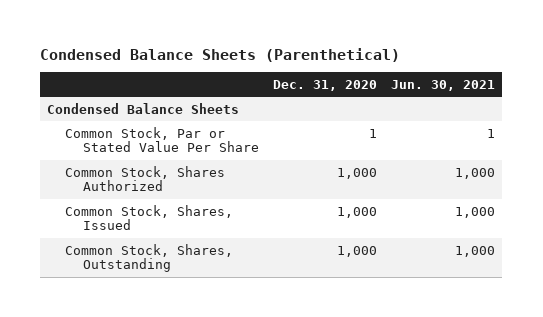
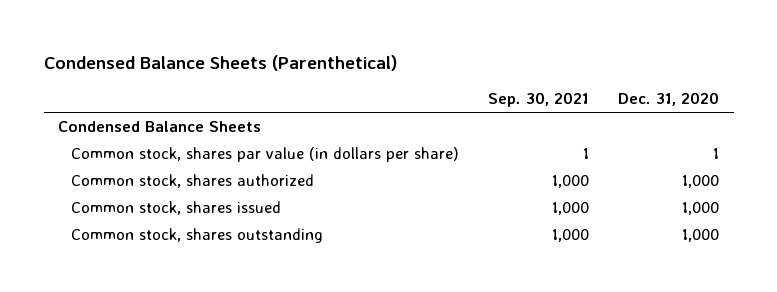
- | Dec. 31, 2020 | Jun. 30, 2021
+ | Sep. 30, 2021 | Dec. 31, 2020
- Common Stock, Par or Stated Value Per Share | 1 | 1
- Common Stock, Shares Authorized | 1,000 | 1,000
- Common Stock, Shares, Issued | 1,000 | 1,000
- Common Stock, Shares, Outstanding | 1,000 | 1,000
+ Common stock, shares par value (in dollars per share) | 1 | 1
+ Common stock, shares authorized | 1,000 | 1,000
+ Common stock, shares issued | 1,000 | 1,000
+ Common stock, shares outstanding | 1,000 | 1,000

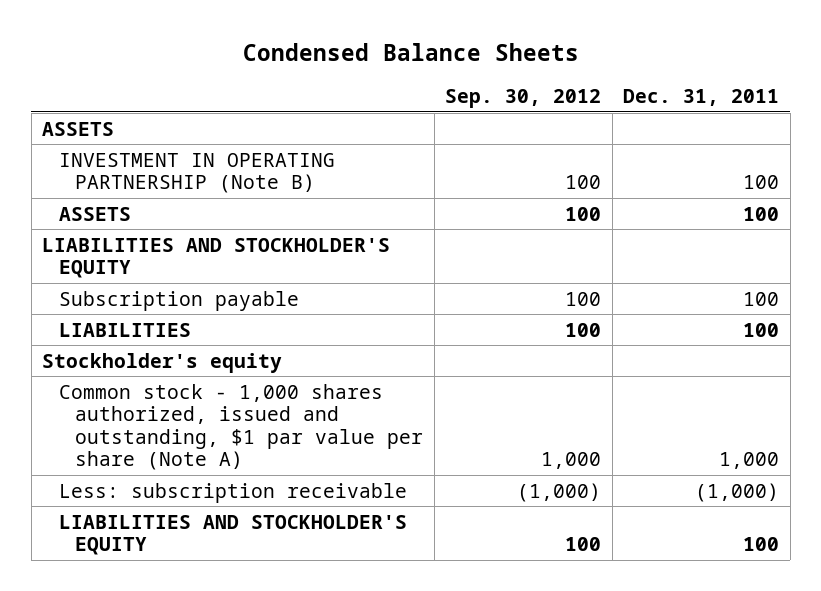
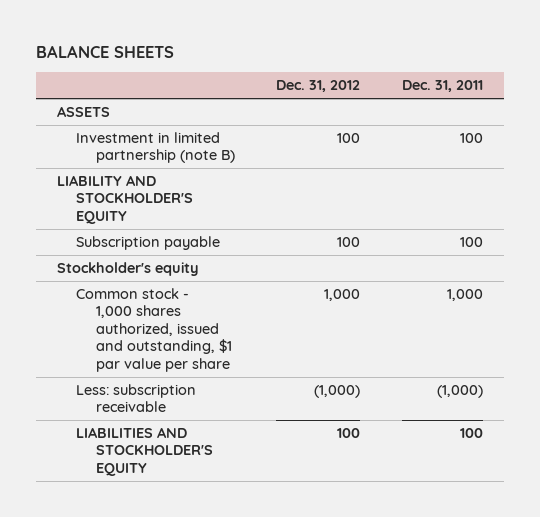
- Condensed Balance Sheets
+ BALANCE SHEETS
- | Sep. 30, 2012 | Dec. 31, 2011
+ | Dec. 31, 2012 | Dec. 31, 2011
- INVESTMENT IN OPERATING PARTNERSHIP (Note B) | 100 | 100
- ASSETS | 100 | 100
- LIABILITIES AND STOCKHOLDER'S EQUITY
+ Investment in limited partnership (note B) | 100 | 100
+ LIABILITY AND STOCKHOLDER'S EQUITY
- LIABILITIES | 100 | 100
- Common stock - 1,000 shares authorized, issued and outstanding, $1 par value per share (Note A) | 1,000 | 1,000
+ Common stock - 1,000 shares authorized, issued and outstanding, $1 par value per share | 1,000 | 1,000

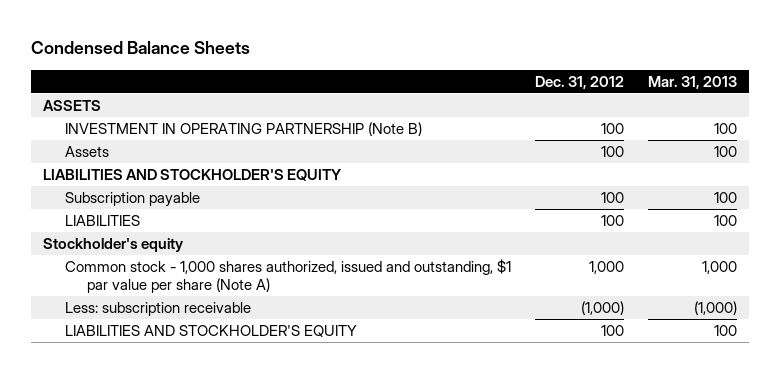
- BALANCE SHEETS
+ Condensed Balance Sheets
- | Dec. 31, 2012 | Dec. 31, 2011
+ | Dec. 31, 2012 | Mar. 31, 2013
- Investment in limited partnership (note B) | 100 | 100
- LIABILITY AND STOCKHOLDER'S EQUITY
+ INVESTMENT IN OPERATING PARTNERSHIP (Note B) | 100 | 100
+ Assets | 100 | 100
+ LIABILITIES AND STOCKHOLDER'S EQUITY
+ LIABILITIES | 100 | 100
- Common stock - 1,000 shares authorized, issued and outstanding, $1 par value per share | 1,000 | 1,000
+ Common stock - 1,000 shares authorized, issued and outstanding, $1 par value per share (Note A) | 1,000 | 1,000

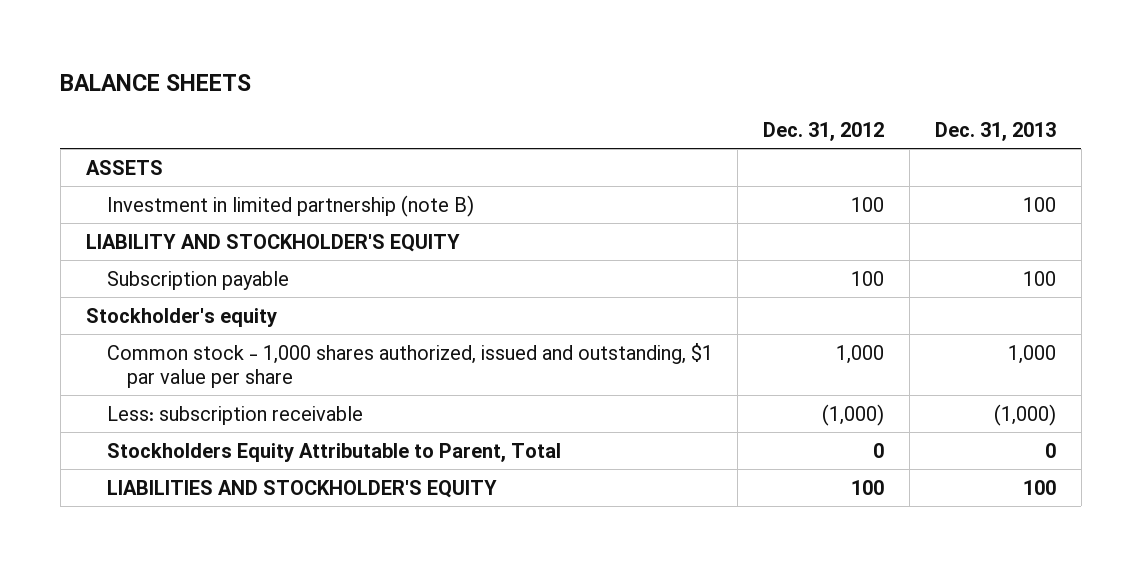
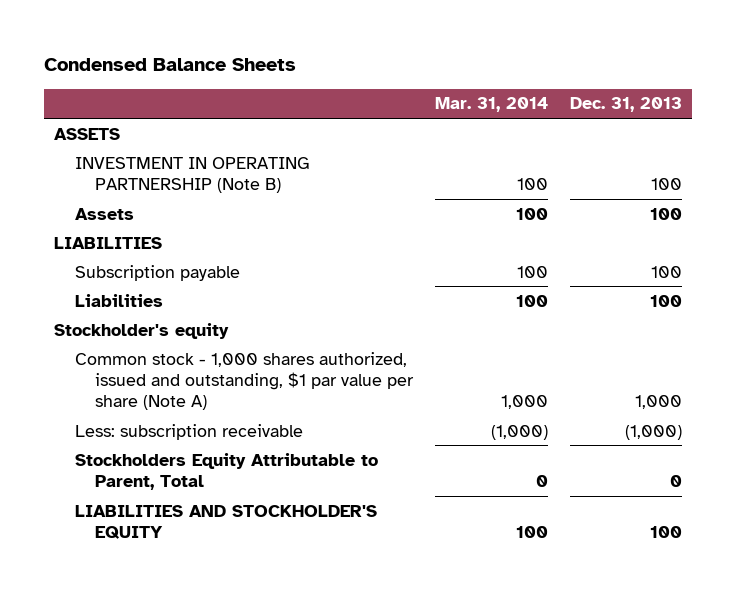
- BALANCE SHEETS
+ Condensed Balance Sheets
- | Dec. 31, 2012 | Dec. 31, 2013
+ | Mar. 31, 2014 | Dec. 31, 2013
- Investment in limited partnership (note B) | 100 | 100
- LIABILITY AND STOCKHOLDER'S EQUITY
+ INVESTMENT IN OPERATING PARTNERSHIP (Note B) | 100 | 100
+ Assets | 100 | 100
+ LIABILITIES
+ Liabilities | 100 | 100
- Common stock - 1,000 shares authorized, issued and outstanding, $1 par value per share | 1,000 | 1,000
+ Common stock - 1,000 shares authorized, issued and outstanding, $1 par value per share (Note A) | 1,000 | 1,000

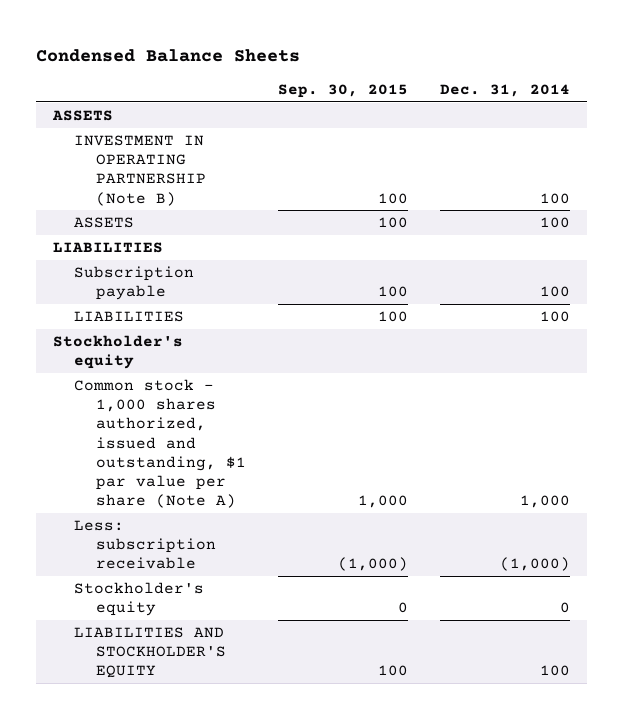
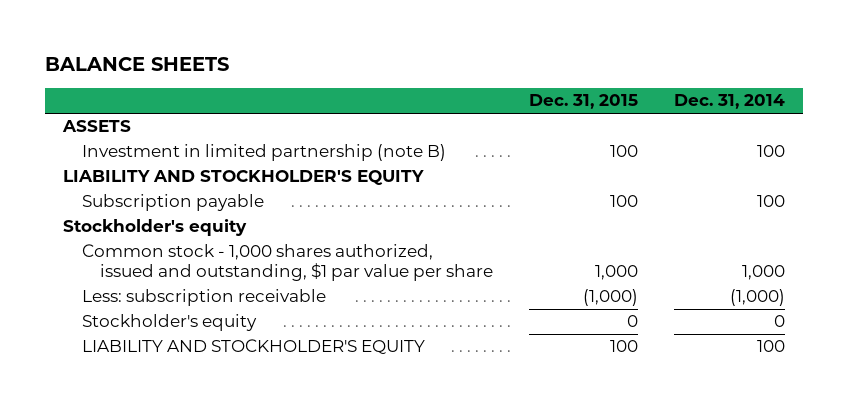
- Condensed Balance Sheets
+ BALANCE SHEETS
- | Sep. 30, 2015 | Dec. 31, 2014
+ | Dec. 31, 2015 | Dec. 31, 2014
- INVESTMENT IN OPERATING PARTNERSHIP (Note B) | 100 | 100
- ASSETS | 100 | 100
- LIABILITIES
+ Investment in limited partnership (note B) | 100 | 100
+ LIABILITY AND STOCKHOLDER'S EQUITY
- LIABILITIES | 100 | 100
- Common stock - 1,000 shares authorized, issued and outstanding, $1 par value per share (Note A) | 1,000 | 1,000
+ Common stock - 1,000 shares authorized, issued and outstanding, $1 par value per share | 1,000 | 1,000
- LIABILITIES AND STOCKHOLDER'S EQUITY | 100 | 100
+ LIABILITY AND STOCKHOLDER'S EQUITY | 100 | 100

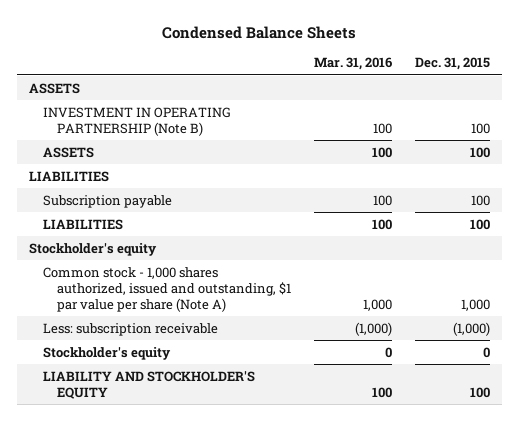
- BALANCE SHEETS
+ Condensed Balance Sheets
- | Dec. 31, 2015 | Dec. 31, 2014
+ | Mar. 31, 2016 | Dec. 31, 2015
- Investment in limited partnership (note B) | 100 | 100
- LIABILITY AND STOCKHOLDER'S EQUITY
+ INVESTMENT IN OPERATING PARTNERSHIP (Note B) | 100 | 100
+ ASSETS | 100 | 100
+ LIABILITIES
+ LIABILITIES | 100 | 100
- Common stock - 1,000 shares authorized, issued and outstanding, $1 par value per share | 1,000 | 1,000
+ Common stock - 1,000 shares authorized, issued and outstanding, $1 par value per share (Note A) | 1,000 | 1,000

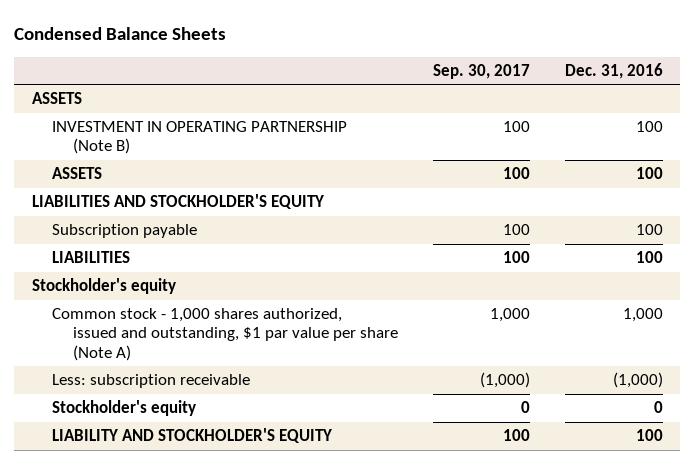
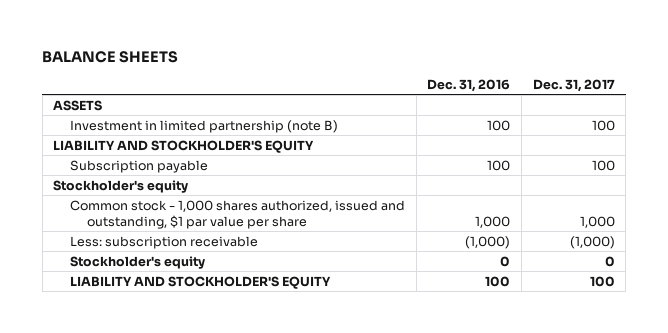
- Condensed Balance Sheets
+ BALANCE SHEETS
- | Sep. 30, 2017 | Dec. 31, 2016
+ | Dec. 31, 2016 | Dec. 31, 2017
- INVESTMENT IN OPERATING PARTNERSHIP (Note B) | 100 | 100
- ASSETS | 100 | 100
- LIABILITIES AND STOCKHOLDER'S EQUITY
+ Investment in limited partnership (note B) | 100 | 100
+ LIABILITY AND STOCKHOLDER'S EQUITY
- LIABILITIES | 100 | 100
- Common stock - 1,000 shares authorized, issued and outstanding, $1 par value per share (Note A) | 1,000 | 1,000
+ Common stock - 1,000 shares authorized, issued and outstanding, $1 par value per share | 1,000 | 1,000

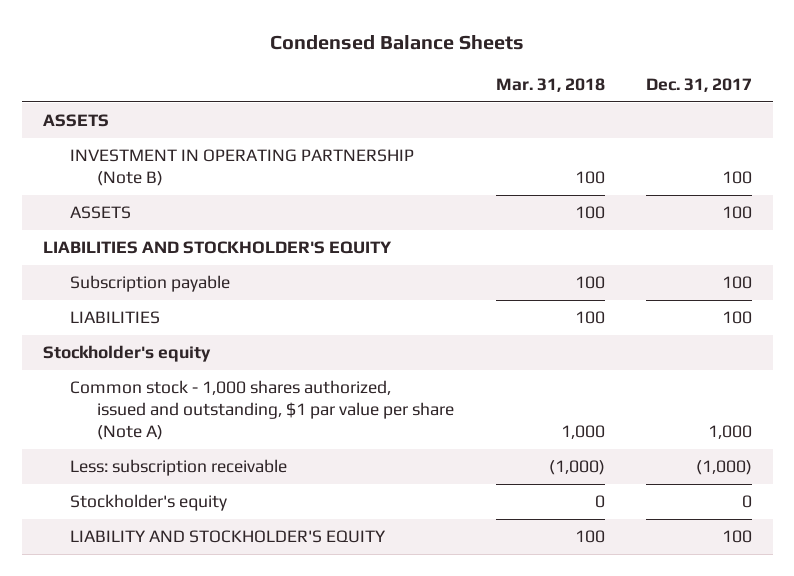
- BALANCE SHEETS
+ Condensed Balance Sheets
- | Dec. 31, 2016 | Dec. 31, 2017
+ | Mar. 31, 2018 | Dec. 31, 2017
- Investment in limited partnership (note B) | 100 | 100
- LIABILITY AND STOCKHOLDER'S EQUITY
+ INVESTMENT IN OPERATING PARTNERSHIP (Note B) | 100 | 100
+ ASSETS | 100 | 100
+ LIABILITIES AND STOCKHOLDER'S EQUITY
+ LIABILITIES | 100 | 100
- Common stock - 1,000 shares authorized, issued and outstanding, $1 par value per share | 1,000 | 1,000
+ Common stock - 1,000 shares authorized, issued and outstanding, $1 par value per share (Note A) | 1,000 | 1,000

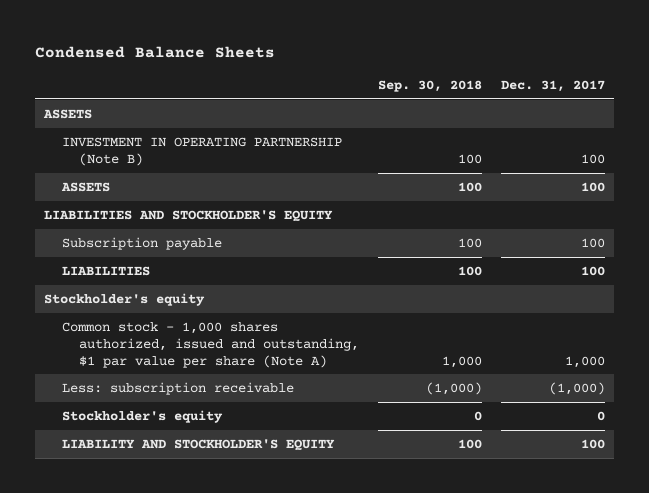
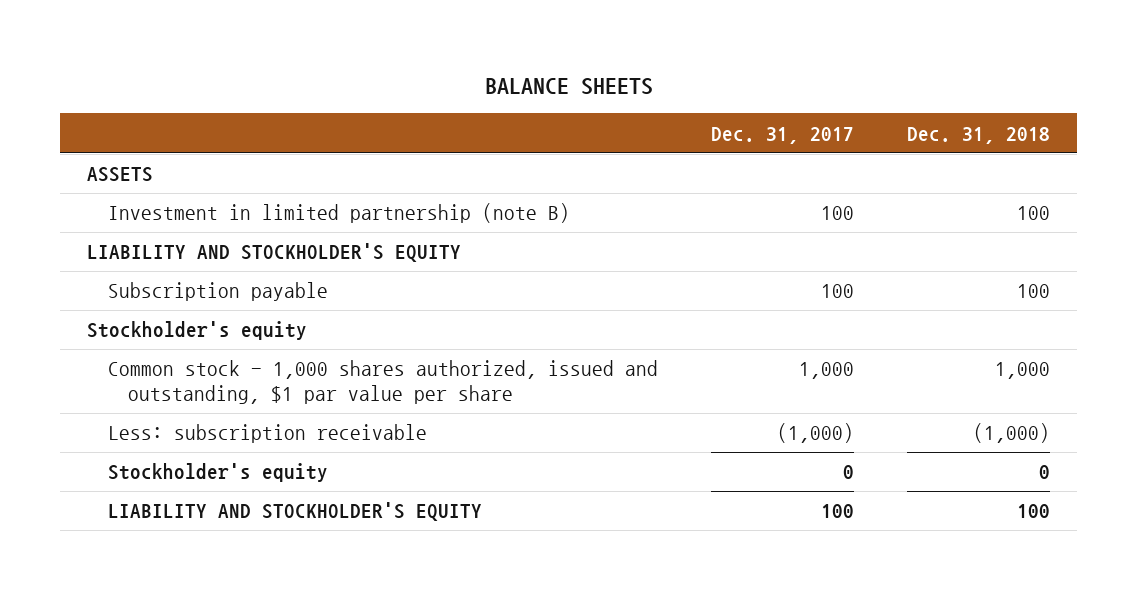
- Condensed Balance Sheets
+ BALANCE SHEETS
- | Sep. 30, 2018 | Dec. 31, 2017
+ | Dec. 31, 2017 | Dec. 31, 2018
- INVESTMENT IN OPERATING PARTNERSHIP (Note B) | 100 | 100
- ASSETS | 100 | 100
- LIABILITIES AND STOCKHOLDER'S EQUITY
+ Investment in limited partnership (note B) | 100 | 100
+ LIABILITY AND STOCKHOLDER'S EQUITY
- LIABILITIES | 100 | 100
- Common stock - 1,000 shares authorized, issued and outstanding, $1 par value per share (Note A) | 1,000 | 1,000
+ Common stock - 1,000 shares authorized, issued and outstanding, $1 par value per share | 1,000 | 1,000

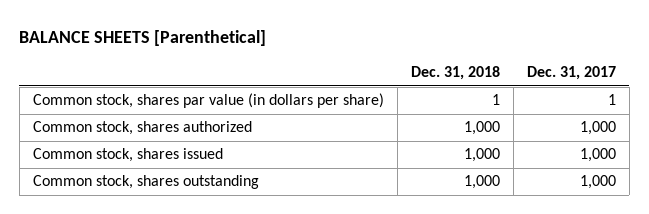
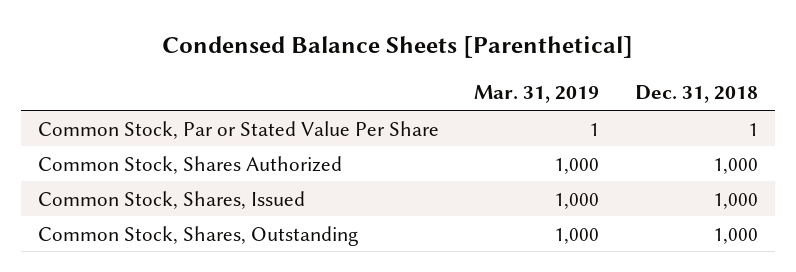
- BALANCE SHEETS [Parenthetical]
+ Condensed Balance Sheets [Parenthetical]
- | Dec. 31, 2018 | Dec. 31, 2017
+ | Mar. 31, 2019 | Dec. 31, 2018
- Common stock, shares par value (in dollars per share) | 1 | 1
- Common stock, shares authorized | 1,000 | 1,000
- Common stock, shares issued | 1,000 | 1,000
- Common stock, shares outstanding | 1,000 | 1,000
+ Common Stock, Par or Stated Value Per Share | 1 | 1
+ Common Stock, Shares Authorized | 1,000 | 1,000
+ Common Stock, Shares, Issued | 1,000 | 1,000
+ Common Stock, Shares, Outstanding | 1,000 | 1,000

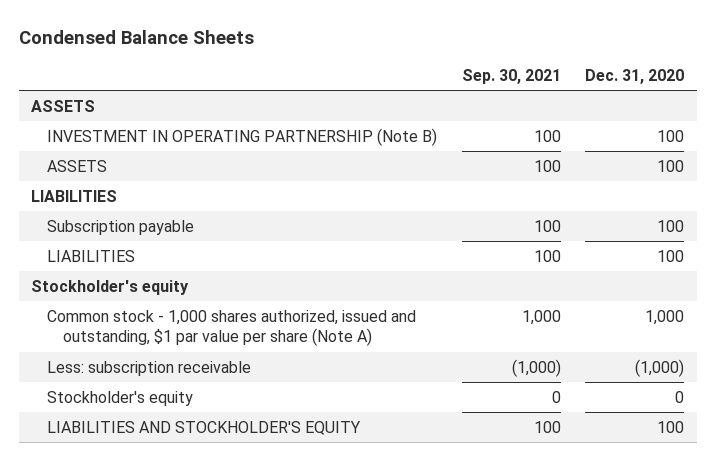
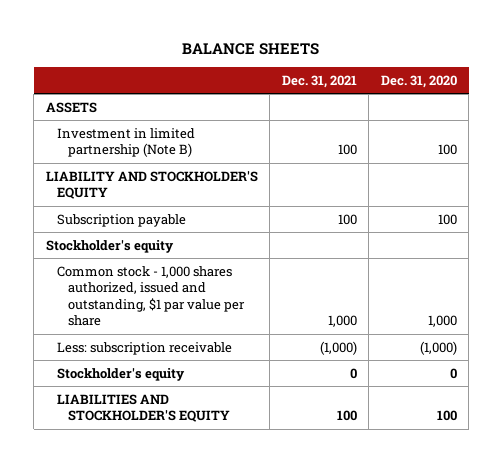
- Condensed Balance Sheets
+ BALANCE SHEETS
- | Sep. 30, 2021 | Dec. 31, 2020
+ | Dec. 31, 2021 | Dec. 31, 2020
- INVESTMENT IN OPERATING PARTNERSHIP (Note B) | 100 | 100
- ASSETS | 100 | 100
- LIABILITIES
+ Investment in limited partnership (Note B) | 100 | 100
+ LIABILITY AND STOCKHOLDER'S EQUITY
- LIABILITIES | 100 | 100
- Common stock - 1,000 shares authorized, issued and outstanding, $1 par value per share (Note A) | 1,000 | 1,000
+ Common stock - 1,000 shares authorized, issued and outstanding, $1 par value per share | 1,000 | 1,000

